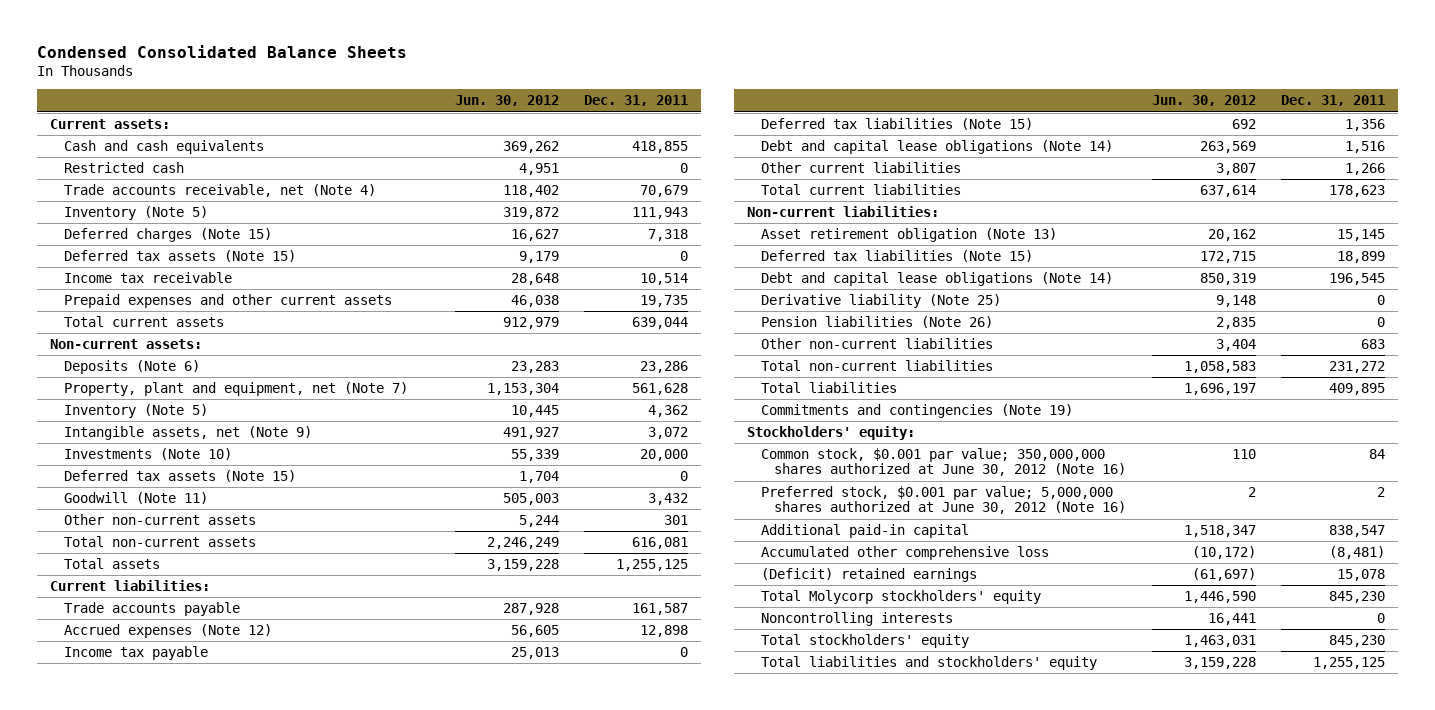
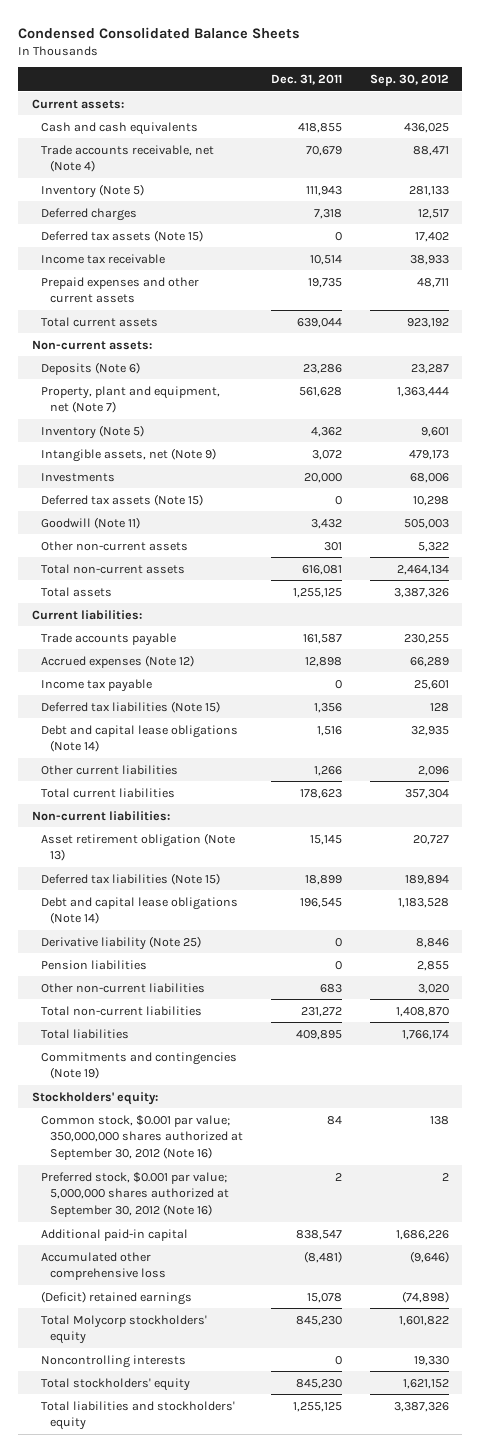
- | Jun. 30, 2012 | Dec. 31, 2011
+ | Dec. 31, 2011 | Sep. 30, 2012
- Restricted cash | 4,951 | 0
- Deferred charges (Note 15) | 16,627 | 7,318
+ Deferred charges | 7,318 | 12,517
- Investments (Note 10) | 55,339 | 20,000
+ Investments | 20,000 | 68,006
- Pension liabilities (Note 26) | 2,835 | 0
+ Pension liabilities | 0 | 2,855
- Common stock, $0.001 par value; 350,000,000 shares authorized at June 30, 2012 (Note 16) | 110 | 84
- Preferred stock, $0.001 par value; 5,000,000 shares authorized at June 30, 2012 (Note 16) | 2 | 2
+ Common stock, $0.001 par value; 350,000,000 shares authorized at September 30, 2012 (Note 16) | 84 | 138
+ Preferred stock, $0.001 par value; 5,000,000 shares authorized at September 30, 2012 (Note 16) | 2 | 2

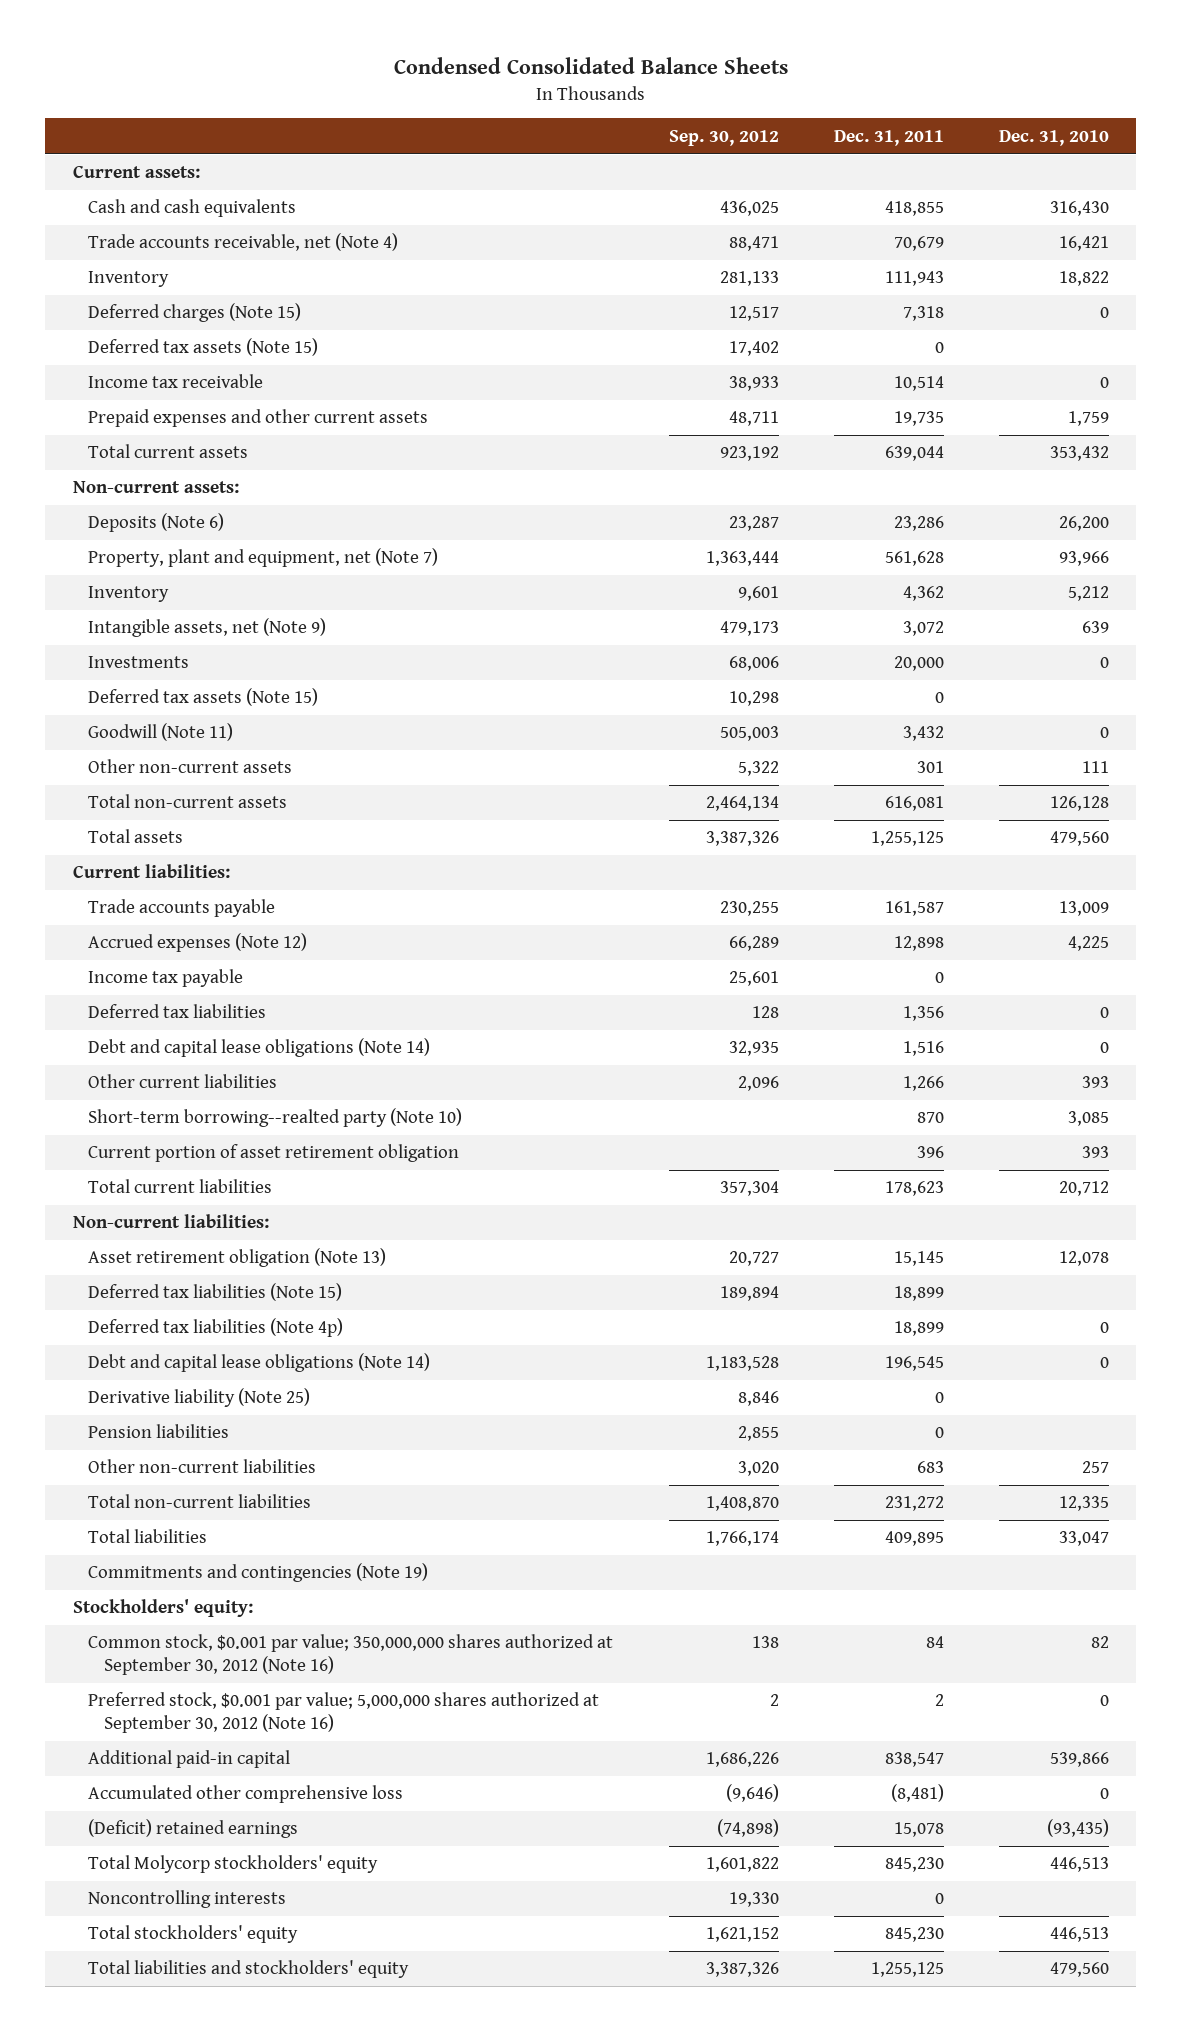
- | Dec. 31, 2011 | Sep. 30, 2012
+ | Sep. 30, 2012 | Dec. 31, 2011 | Dec. 31, 2010
- Inventory (Note 5) | 111,943 | 281,133
- Deferred charges | 7,318 | 12,517
+ Inventory | 281,133 | 111,943 | 18,822
+ Deferred charges (Note 15) | 12,517 | 7,318 | 0
- Inventory (Note 5) | 4,362 | 9,601
+ Inventory | 9,601 | 4,362 | 5,212
- Deferred tax liabilities (Note 15) | 1,356 | 128
+ Deferred tax liabilities | 128 | 1,356 | 0
+ Short-term borrowing--realted party (Note 10) | | 870 | 3,085
+ Current portion of asset retirement obligation | | 396 | 393
+ Deferred tax liabilities (Note 4p) | | 18,899 | 0

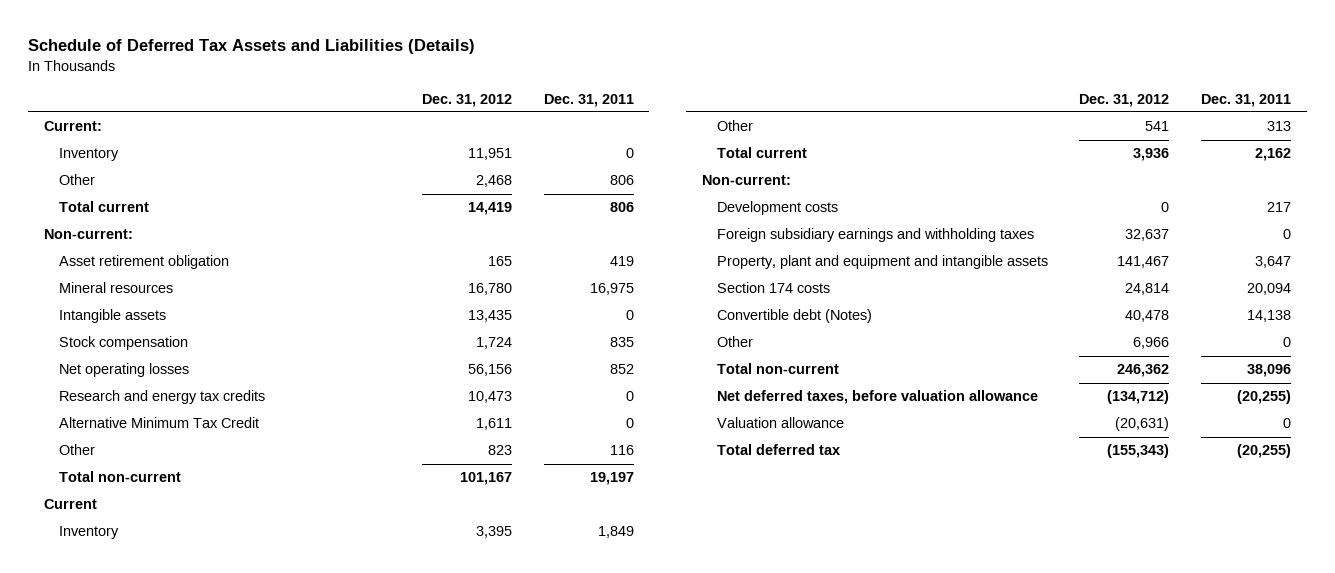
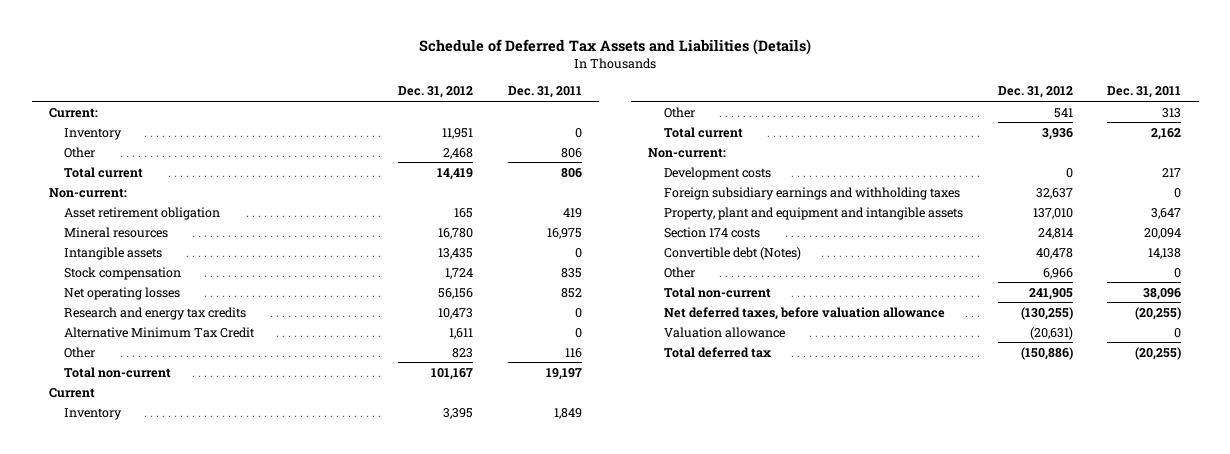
- Property, plant and equipment and intangible assets | 141,467 | 3,647
+ Property, plant and equipment and intangible assets | 137,010 | 3,647
- Total non-current | 246,362 | 38,096
- Net deferred taxes, before valuation allowance | (134,712) | (20,255)
+ Total non-current | 241,905 | 38,096
+ Net deferred taxes, before valuation allowance | (130,255) | (20,255)
- Total deferred tax | (155,343) | (20,255)
+ Total deferred tax | (150,886) | (20,255)

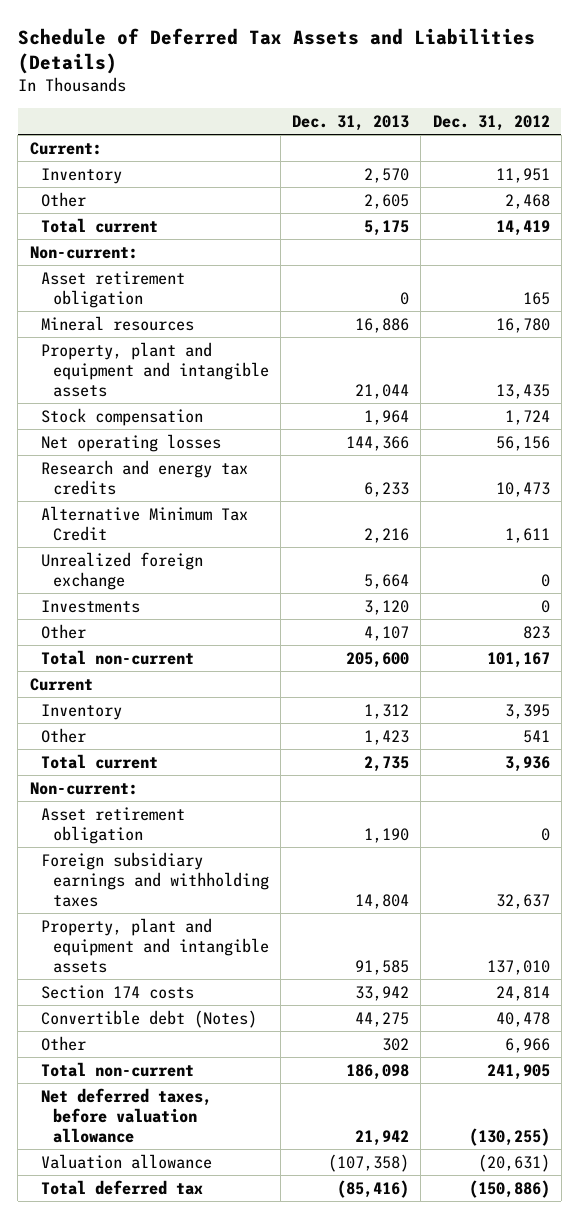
- | Dec. 31, 2012 | Dec. 31, 2011
+ | Dec. 31, 2013 | Dec. 31, 2012
- Intangible assets | 13,435 | 0
+ Property, plant and equipment and intangible assets | 21,044 | 13,435
+ Unrealized foreign exchange | 5,664 | 0
+ Investments | 3,120 | 0
- Development costs | 0 | 217
+ Asset retirement obligation | 1,190 | 0

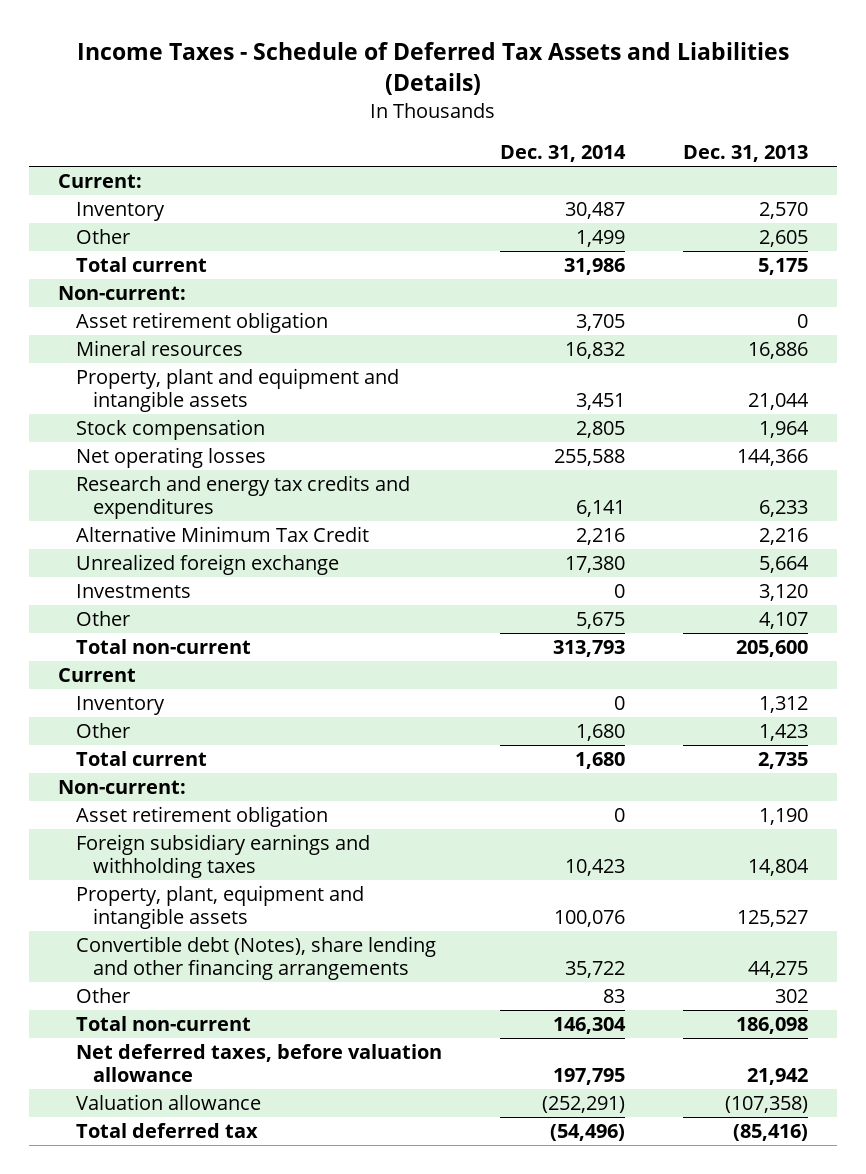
- Schedule of Deferred Tax Assets and Liabilities (Details)
+ Income Taxes - Schedule of Deferred Tax Assets and Liabilities (Details)
- | Dec. 31, 2013 | Dec. 31, 2012
+ | Dec. 31, 2014 | Dec. 31, 2013
- Research and energy tax credits | 6,233 | 10,473
+ Research and energy tax credits and expenditures | 6,141 | 6,233
- Property, plant and equipment and intangible assets | 91,585 | 137,010
- Section 174 costs | 33,942 | 24,814
- Convertible debt (Notes) | 44,275 | 40,478
+ Property, plant, equipment and intangible assets | 100,076 | 125,527
+ Convertible debt (Notes), share lending and other financing arrangements | 35,722 | 44,275

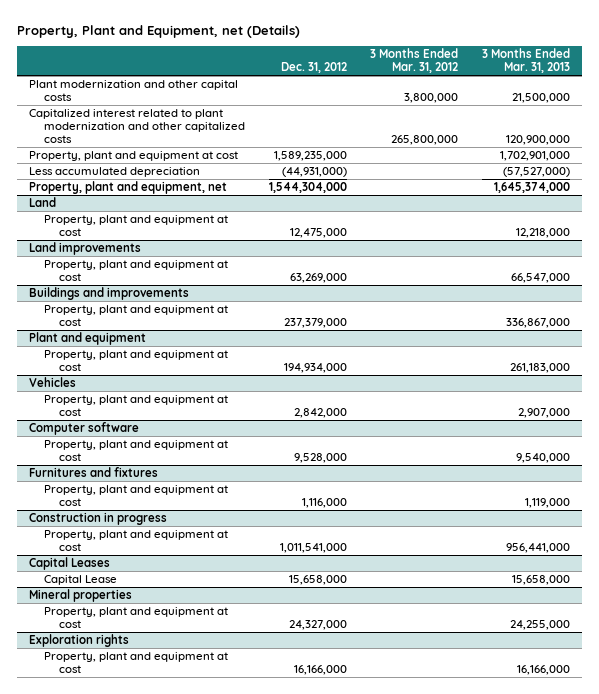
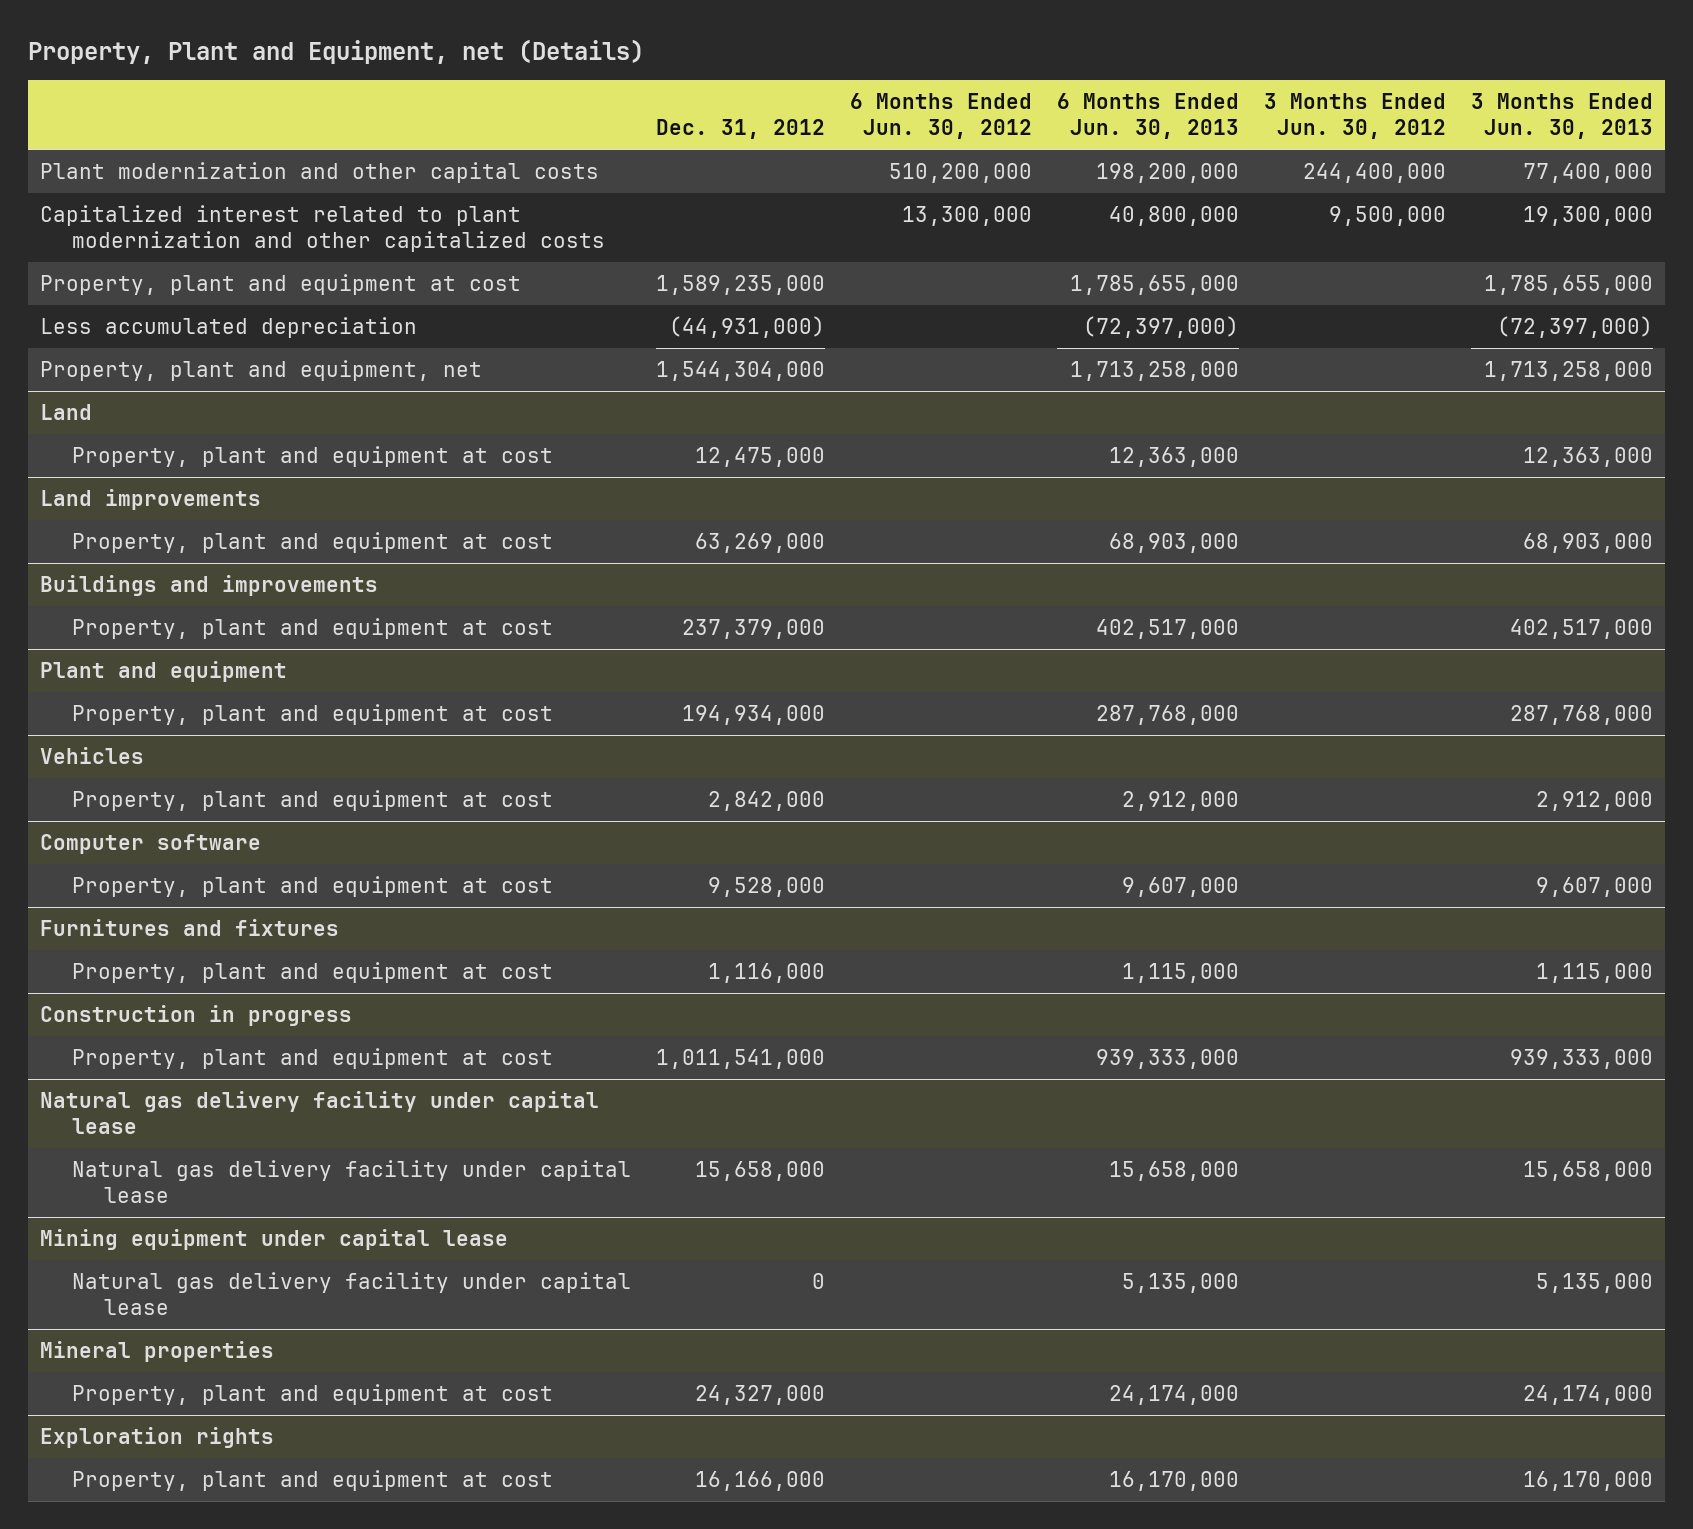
- | Dec. 31, 2012 | 3 Months Ended Mar. 31, 2012 | 3 Months Ended Mar. 31, 2013
+ | Dec. 31, 2012 | 6 Months Ended Jun. 30, 2012 | 6 Months Ended Jun. 30, 2013 | 3 Months Ended Jun. 30, 2012 | 3 Months Ended Jun. 30, 2013
- Capital Leases
- Capital Lease | 15,658,000 | | 15,658,000
+ Natural gas delivery facility under capital lease
+ Natural gas delivery facility under capital lease | 15,658,000 | | 15,658,000 | | 15,658,000
+ Mining equipment under capital lease
+ Natural gas delivery facility under capital lease | 0 | | 5,135,000 | | 5,135,000

